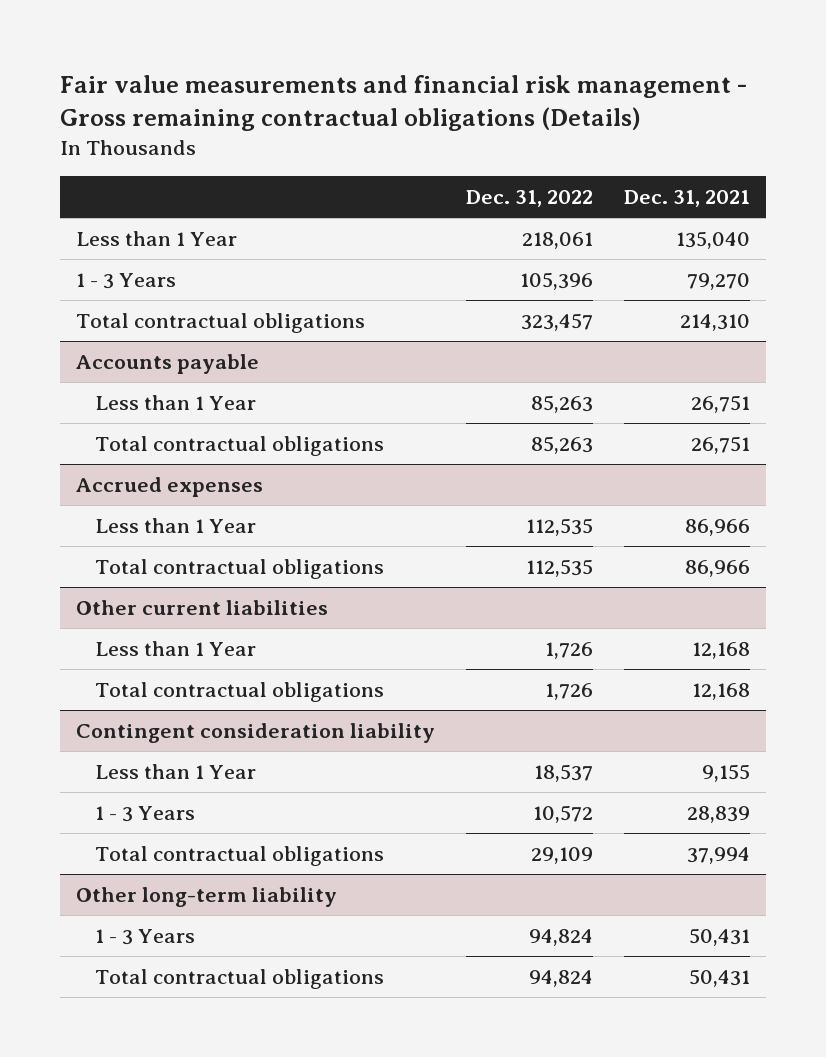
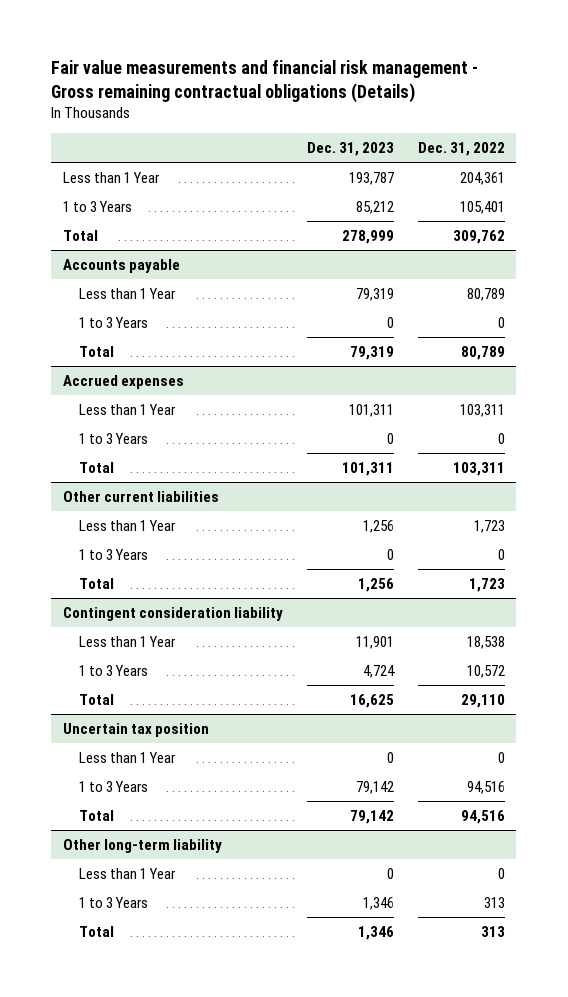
- | Dec. 31, 2022 | Dec. 31, 2021
+ | Dec. 31, 2023 | Dec. 31, 2022
- Less than 1 Year | 218,061 | 135,040
- 1 - 3 Years | 105,396 | 79,270
- Total contractual obligations | 323,457 | 214,310
+ Less than 1 Year | 193,787 | 204,361
+ 1 to 3 Years | 85,212 | 105,401
+ Total | 278,999 | 309,762
@ Accounts payable
- Less than 1 Year | 85,263 | 26,751
- Total contractual obligations | 85,263 | 26,751
+ Less than 1 Year | 79,319 | 80,789
+ 1 to 3 Years | 0 | 0
+ Total | 79,319 | 80,789
@ Accrued expenses
- Less than 1 Year | 112,535 | 86,966
- Total contractual obligations | 112,535 | 86,966
+ Less than 1 Year | 101,311 | 103,311
+ 1 to 3 Years | 0 | 0
+ Total | 101,311 | 103,311
@ Other current liabilities
- Less than 1 Year | 1,726 | 12,168
- Total contractual obligations | 1,726 | 12,168
+ Less than 1 Year | 1,256 | 1,723
+ 1 to 3 Years | 0 | 0
+ Total | 1,256 | 1,723
@ Contingent consideration liability
- Less than 1 Year | 18,537 | 9,155
- 1 - 3 Years | 10,572 | 28,839
- Total contractual obligations | 29,109 | 37,994
+ Less than 1 Year | 11,901 | 18,538
+ 1 to 3 Years | 4,724 | 10,572
+ Total | 16,625 | 29,110
+ Uncertain tax position
+ Less than 1 Year | 0 | 0
+ 1 to 3 Years | 79,142 | 94,516
+ Total | 79,142 | 94,516
@ Other long-term liability
- 1 - 3 Years | 94,824 | 50,431
- Total contractual obligations | 94,824 | 50,431
+ Less than 1 Year | 0 | 0
+ 1 to 3 Years | 1,346 | 313
+ Total | 1,346 | 313

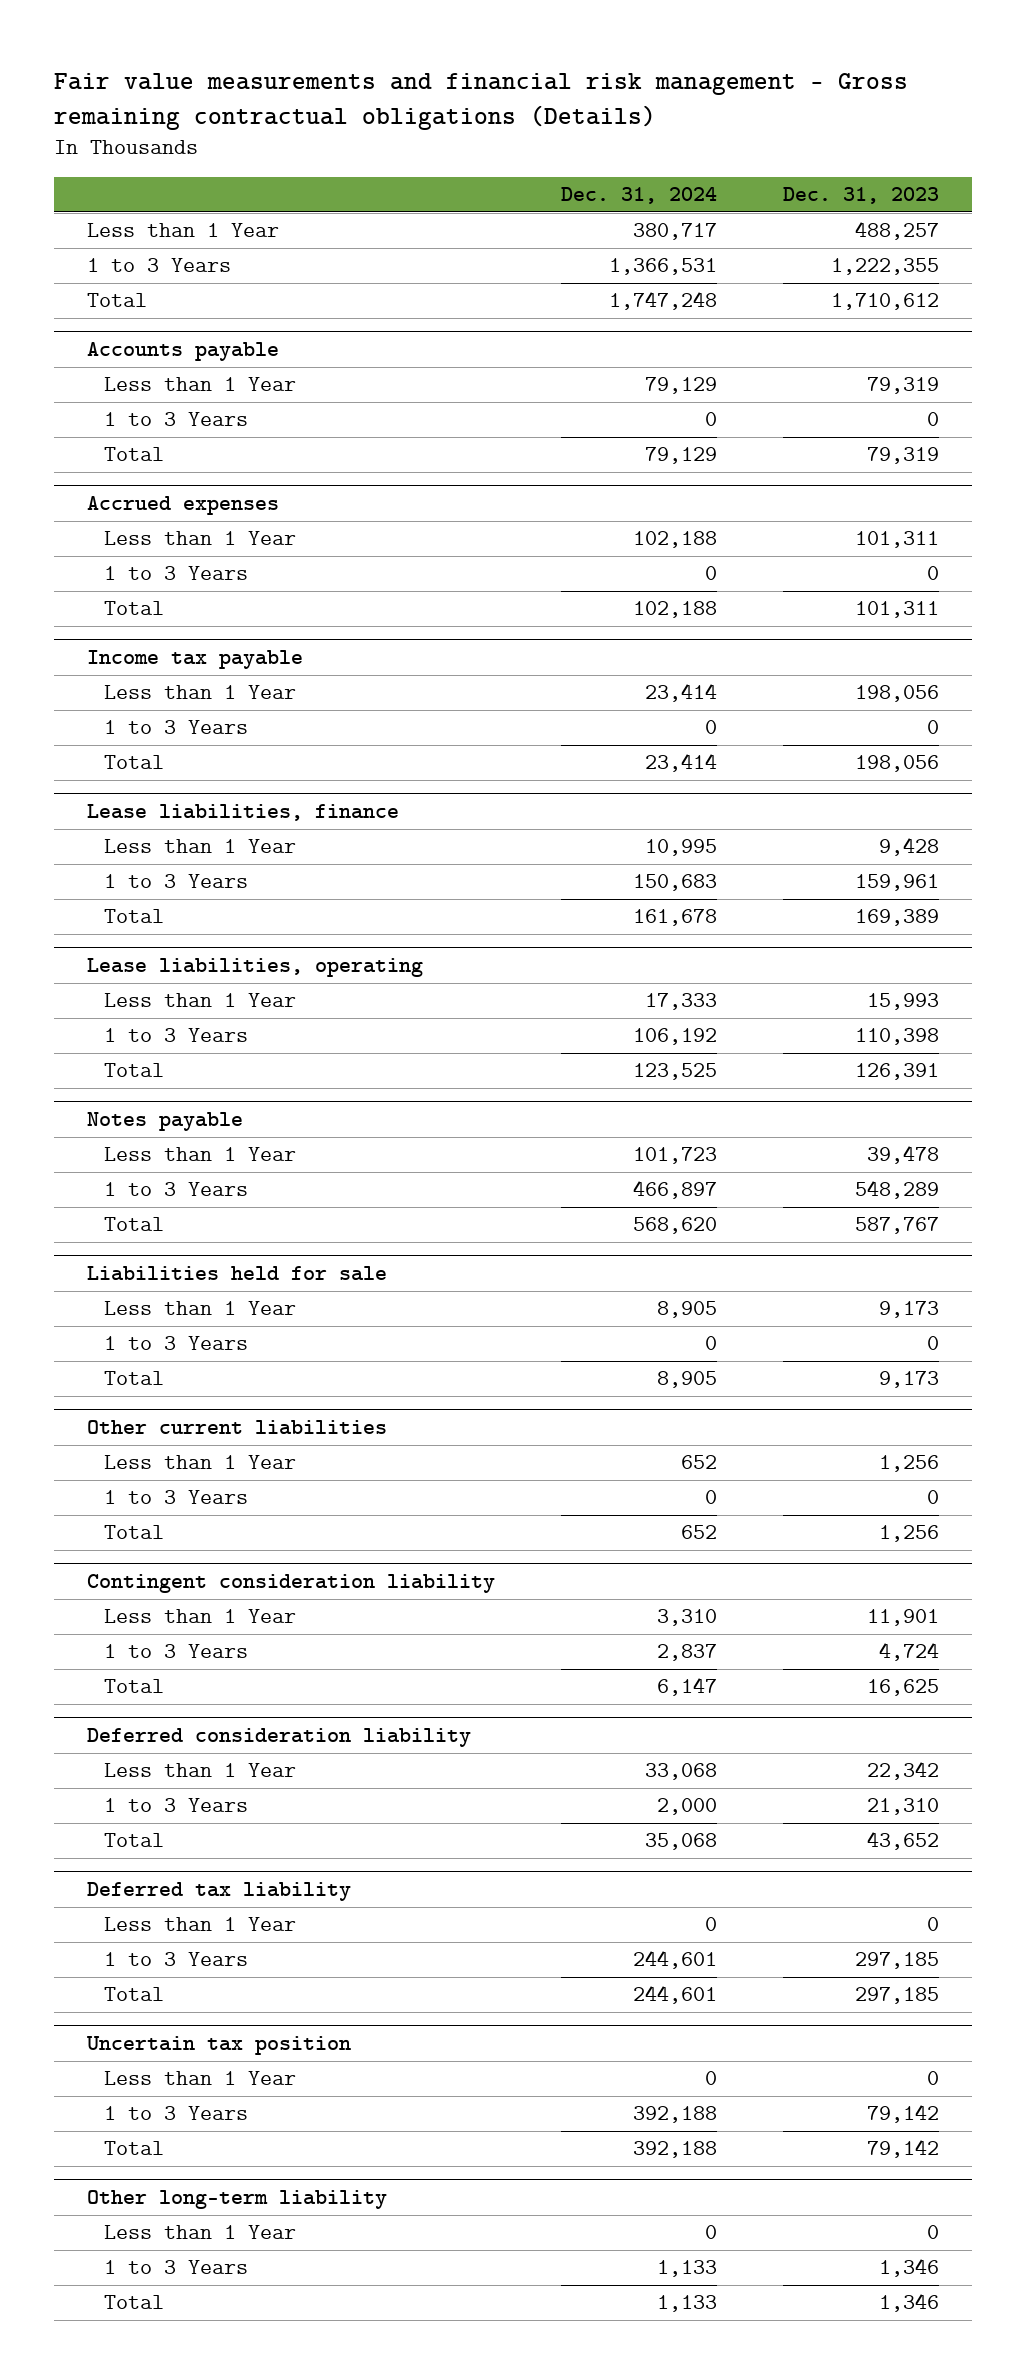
- | Dec. 31, 2023 | Dec. 31, 2022
+ | Dec. 31, 2024 | Dec. 31, 2023
- Less than 1 Year | 193,787 | 204,361
- 1 to 3 Years | 85,212 | 105,401
- Total | 278,999 | 309,762
+ Less than 1 Year | 380,717 | 488,257
+ 1 to 3 Years | 1,366,531 | 1,222,355
+ Total | 1,747,248 | 1,710,612
+ Income tax payable
+ Less than 1 Year | 23,414 | 198,056
+ 1 to 3 Years | 0 | 0
+ Total | 23,414 | 198,056
+ Lease liabilities, finance
+ Less than 1 Year | 10,995 | 9,428
+ 1 to 3 Years | 150,683 | 159,961
+ Total | 161,678 | 169,389
+ Lease liabilities, operating
+ Less than 1 Year | 17,333 | 15,993
+ 1 to 3 Years | 106,192 | 110,398
+ Total | 123,525 | 126,391
+ Notes payable
+ Less than 1 Year | 101,723 | 39,478
+ 1 to 3 Years | 466,897 | 548,289
+ Total | 568,620 | 587,767
+ Liabilities held for sale
+ Less than 1 Year | 8,905 | 9,173
+ 1 to 3 Years | 0 | 0
+ Total | 8,905 | 9,173
+ Deferred consideration liability
+ Less than 1 Year | 33,068 | 22,342
+ 1 to 3 Years | 2,000 | 21,310
+ Total | 35,068 | 43,652
+ Deferred tax liability
+ Less than 1 Year | 0 | 0
+ 1 to 3 Years | 244,601 | 297,185
+ Total | 244,601 | 297,185

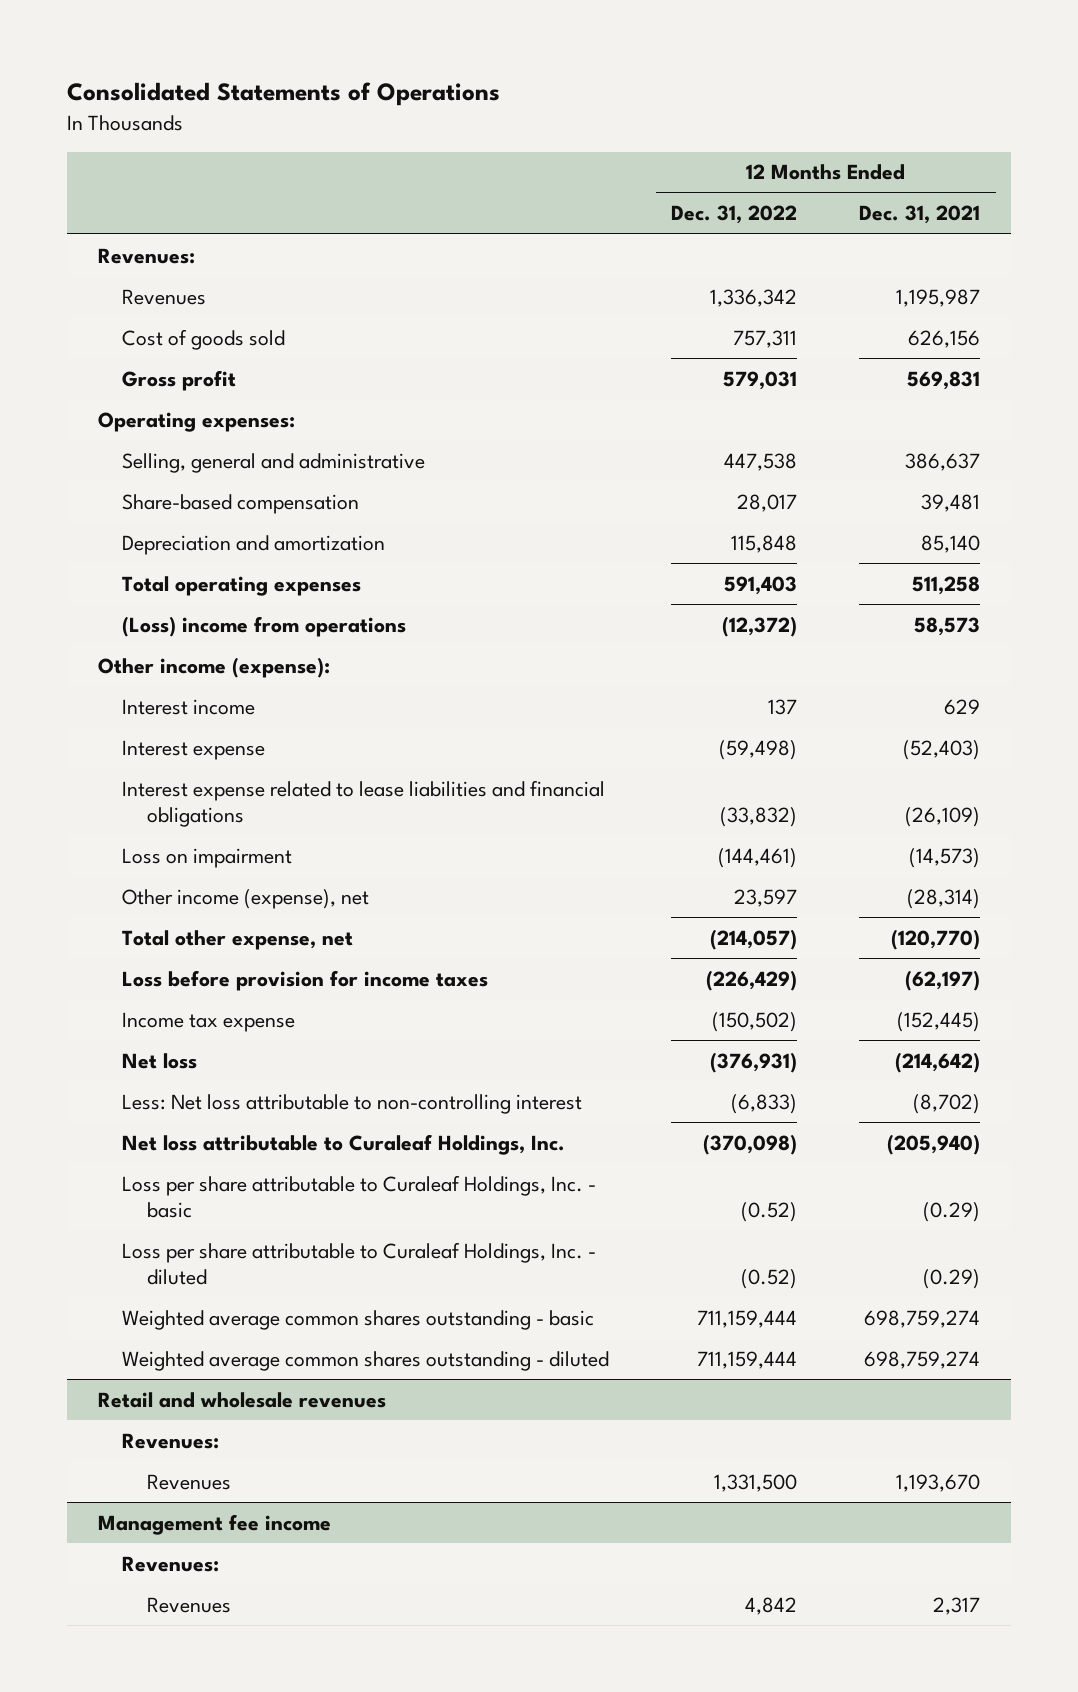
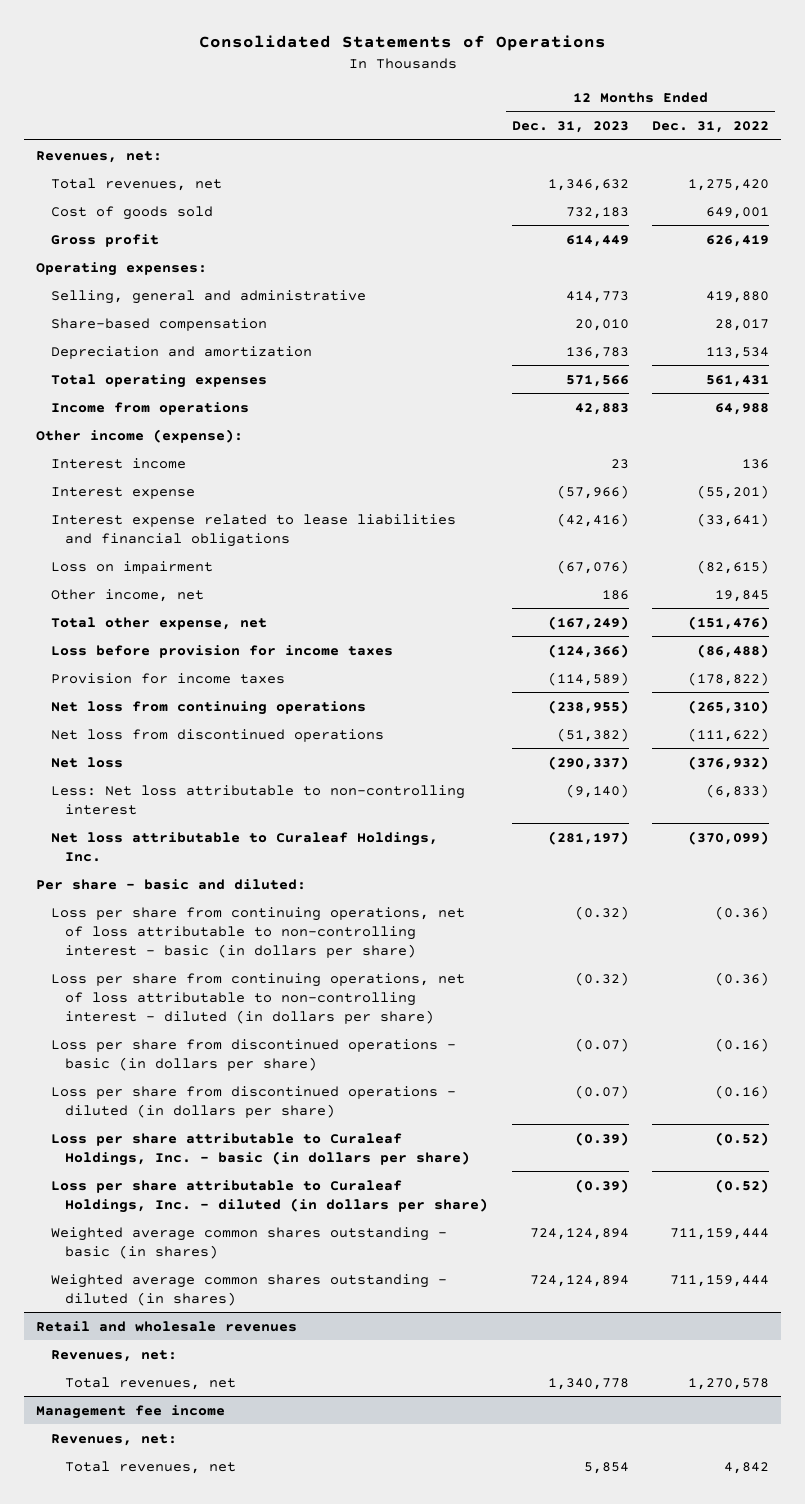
- | 12 Months Ended Dec. 31, 2022 | 12 Months Ended Dec. 31, 2021
+ | 12 Months Ended Dec. 31, 2023 | 12 Months Ended Dec. 31, 2022
- Revenues:
- Revenues | 1,336,342 | 1,195,987
- Cost of goods sold | 757,311 | 626,156
- Gross profit | 579,031 | 569,831
+ Revenues, net:
+ Total revenues, net | 1,346,632 | 1,275,420
+ Cost of goods sold | 732,183 | 649,001
+ Gross profit | 614,449 | 626,419
- Selling, general and administrative | 447,538 | 386,637
+ Selling, general and administrative | 414,773 | 419,880
- Depreciation and amortization | 115,848 | 85,140
- Total operating expenses | 591,403 | 511,258
- (Loss) income from operations | (12,372) | 58,573
+ Depreciation and amortization | 136,783 | 113,534
+ Total operating expenses | 571,566 | 561,431
+ Income from operations | 42,883 | 64,988
- Interest income | 137 | 629
- Interest expense | (59,498) | (52,403)
- Interest expense related to lease liabilities and financial obligations | (33,832) | (26,109)
- Loss on impairment | (144,461) | (14,573)
- Other income (expense), net | 23,597 | (28,314)
- Total other expense, net | (214,057) | (120,770)
- Loss before provision for income taxes | (226,429) | (62,197)
- Income tax expense | (150,502) | (152,445)
- Net loss | (376,931) | (214,642)
+ Interest income | 23 | 136
+ Interest expense | (57,966) | (55,201)
+ Interest expense related to lease liabilities and financial obligations | (42,416) | (33,641)
+ Loss on impairment | (67,076) | (82,615)
+ Other income, net | 186 | 19,845
+ Total other expense, net | (167,249) | (151,476)
+ Loss before provision for income taxes | (124,366) | (86,488)
+ Provision for income taxes | (114,589) | (178,822)
+ Net loss from continuing operations | (238,955) | (265,310)
+ Net loss from discontinued operations | (51,382) | (111,622)
+ Net loss | (290,337) | (376,932)
- Net loss attributable to Curaleaf Holdings, Inc. | (370,098) | (205,940)
- Loss per share attributable to Curaleaf Holdings, Inc. - basic | (0.52) | (0.29)
- Loss per share attributable to Curaleaf Holdings, Inc. - diluted | (0.52) | (0.29)
- Weighted average common shares outstanding - basic | 711,159,444 | 698,759,274
- Weighted average common shares outstanding - diluted | 711,159,444 | 698,759,274
+ Net loss attributable to Curaleaf Holdings, Inc. | (281,197) | (370,099)
+ Per share - basic and diluted:
+ Loss per share from continuing operations, net of loss attributable to non-controlling interest - basic (in dollars per share) | (0.32) | (0.36)
+ Loss per share from continuing operations, net of loss attributable to non-controlling interest - diluted (in dollars per share) | (0.32) | (0.36)
+ Loss per share from discontinued operations - basic (in dollars per share) | (0.07) | (0.16)
+ Loss per share from discontinued operations - diluted (in dollars per share) | (0.07) | (0.16)
+ Loss per share attributable to Curaleaf Holdings, Inc. - basic (in dollars per share) | (0.39) | (0.52)
+ Loss per share attributable to Curaleaf Holdings, Inc. - diluted (in dollars per share) | (0.39) | (0.52)
+ Weighted average common shares outstanding - basic (in shares) | 724,124,894 | 711,159,444
+ Weighted average common shares outstanding - diluted (in shares) | 724,124,894 | 711,159,444
@ Retail and wholesale revenues
- Revenues:
- Revenues | 1,331,500 | 1,193,670
+ Revenues, net:
+ Total revenues, net | 1,340,778 | 1,270,578
@ Management fee income
- Revenues:
- Revenues | 4,842 | 2,317
+ Revenues, net:
+ Total revenues, net | 5,854 | 4,842

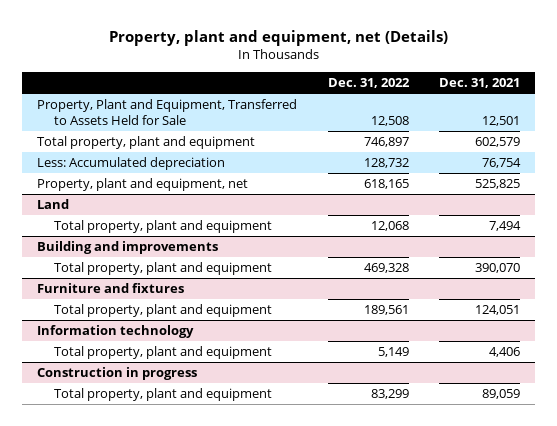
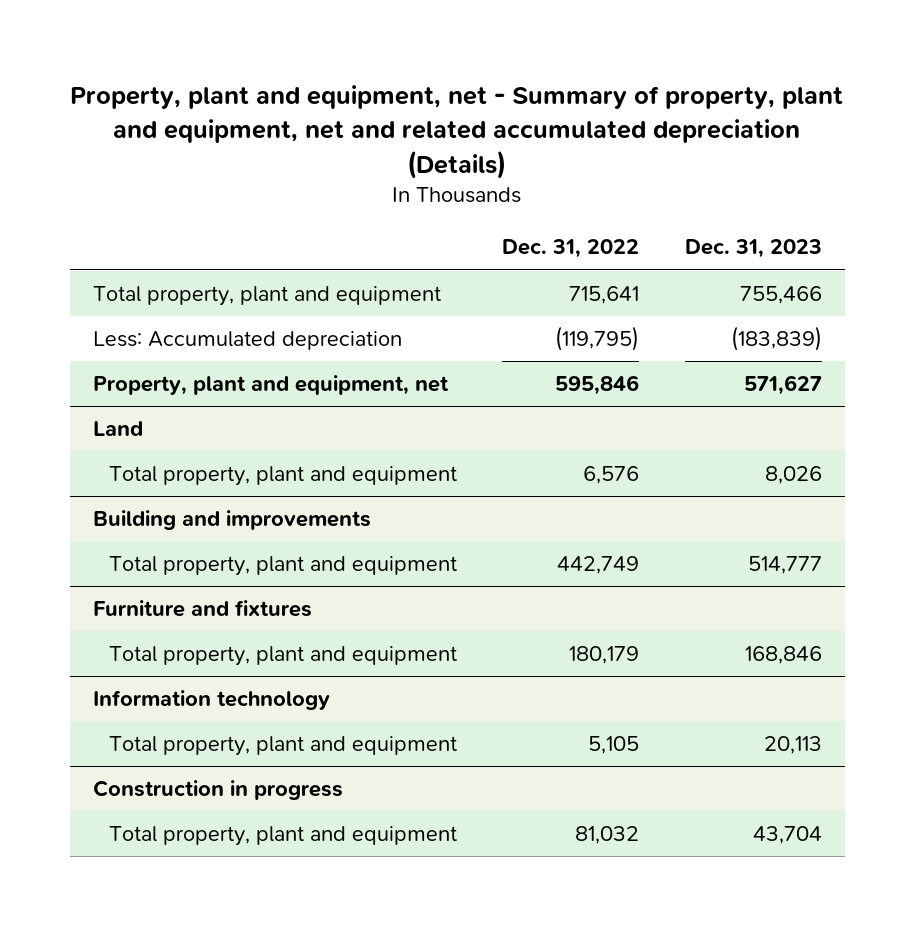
- Property, plant and equipment, net (Details)
+ Property, plant and equipment, net - Summary of property, plant and equipment, net and related accumulated depreciation (Details)
- | Dec. 31, 2022 | Dec. 31, 2021
+ | Dec. 31, 2022 | Dec. 31, 2023
- Property, Plant and Equipment, Transferred to Assets Held for Sale | 12,508 | 12,501
- Total property, plant and equipment | 746,897 | 602,579
- Less: Accumulated depreciation | 128,732 | 76,754
- Property, plant and equipment, net | 618,165 | 525,825
+ Total property, plant and equipment | 715,641 | 755,466
+ Less: Accumulated depreciation | (119,795) | (183,839)
+ Property, plant and equipment, net | 595,846 | 571,627
@ Land
- Total property, plant and equipment | 12,068 | 7,494
+ Total property, plant and equipment | 6,576 | 8,026
@ Building and improvements
- Total property, plant and equipment | 469,328 | 390,070
+ Total property, plant and equipment | 442,749 | 514,777
@ Furniture and fixtures
- Total property, plant and equipment | 189,561 | 124,051
+ Total property, plant and equipment | 180,179 | 168,846
@ Information technology
- Total property, plant and equipment | 5,149 | 4,406
+ Total property, plant and equipment | 5,105 | 20,113
@ Construction in progress
- Total property, plant and equipment | 83,299 | 89,059
+ Total property, plant and equipment | 81,032 | 43,704

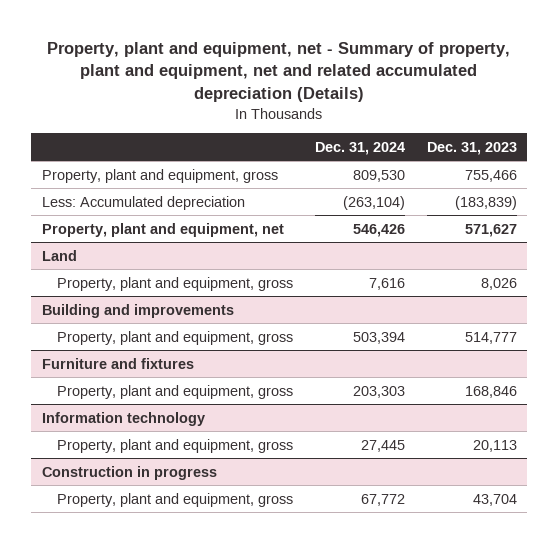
- | Dec. 31, 2022 | Dec. 31, 2023
+ | Dec. 31, 2024 | Dec. 31, 2023
- Total property, plant and equipment | 715,641 | 755,466
+ Property, plant and equipment, gross | 809,530 | 755,466
@ Land
- Total property, plant and equipment | 6,576 | 8,026
+ Property, plant and equipment, gross | 7,616 | 8,026
@ Building and improvements
- Total property, plant and equipment | 442,749 | 514,777
+ Property, plant and equipment, gross | 503,394 | 514,777
@ Furniture and fixtures
- Total property, plant and equipment | 180,179 | 168,846
+ Property, plant and equipment, gross | 203,303 | 168,846
@ Information technology
- Total property, plant and equipment | 5,105 | 20,113
+ Property, plant and equipment, gross | 27,445 | 20,113
@ Construction in progress
- Total property, plant and equipment | 81,032 | 43,704
+ Property, plant and equipment, gross | 67,772 | 43,704

